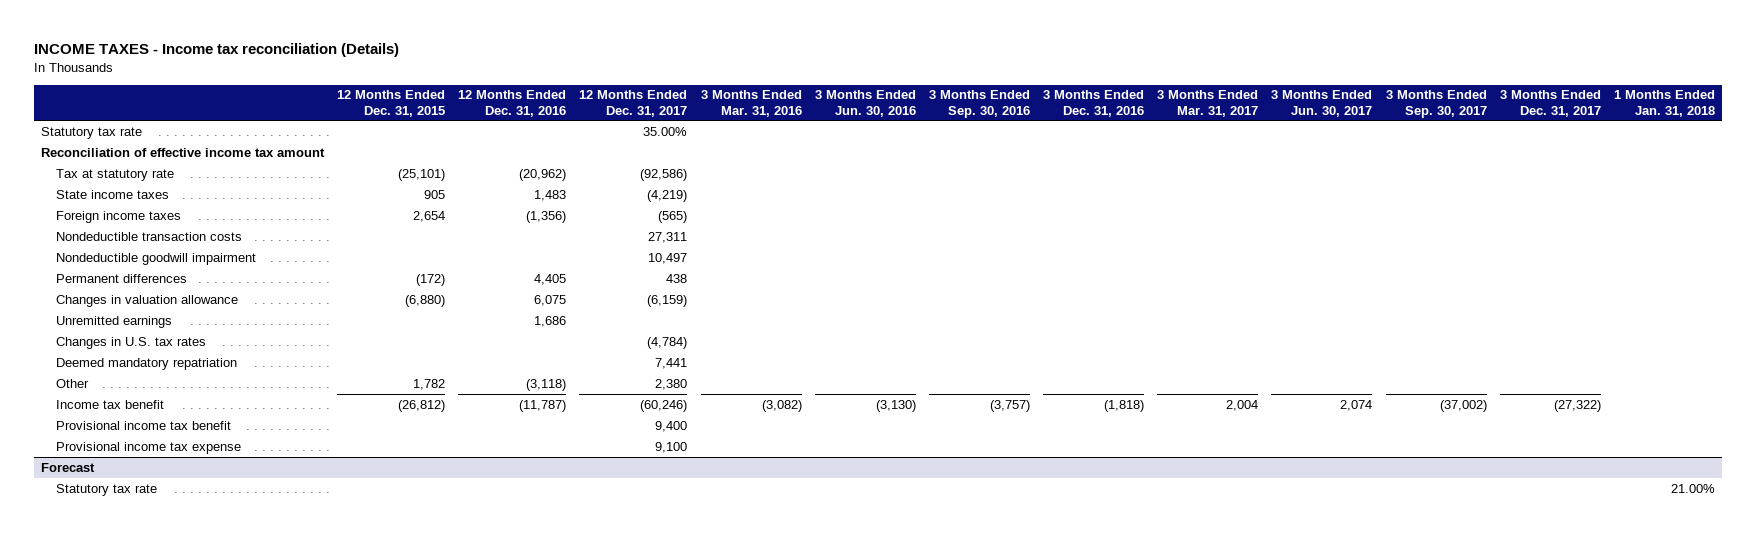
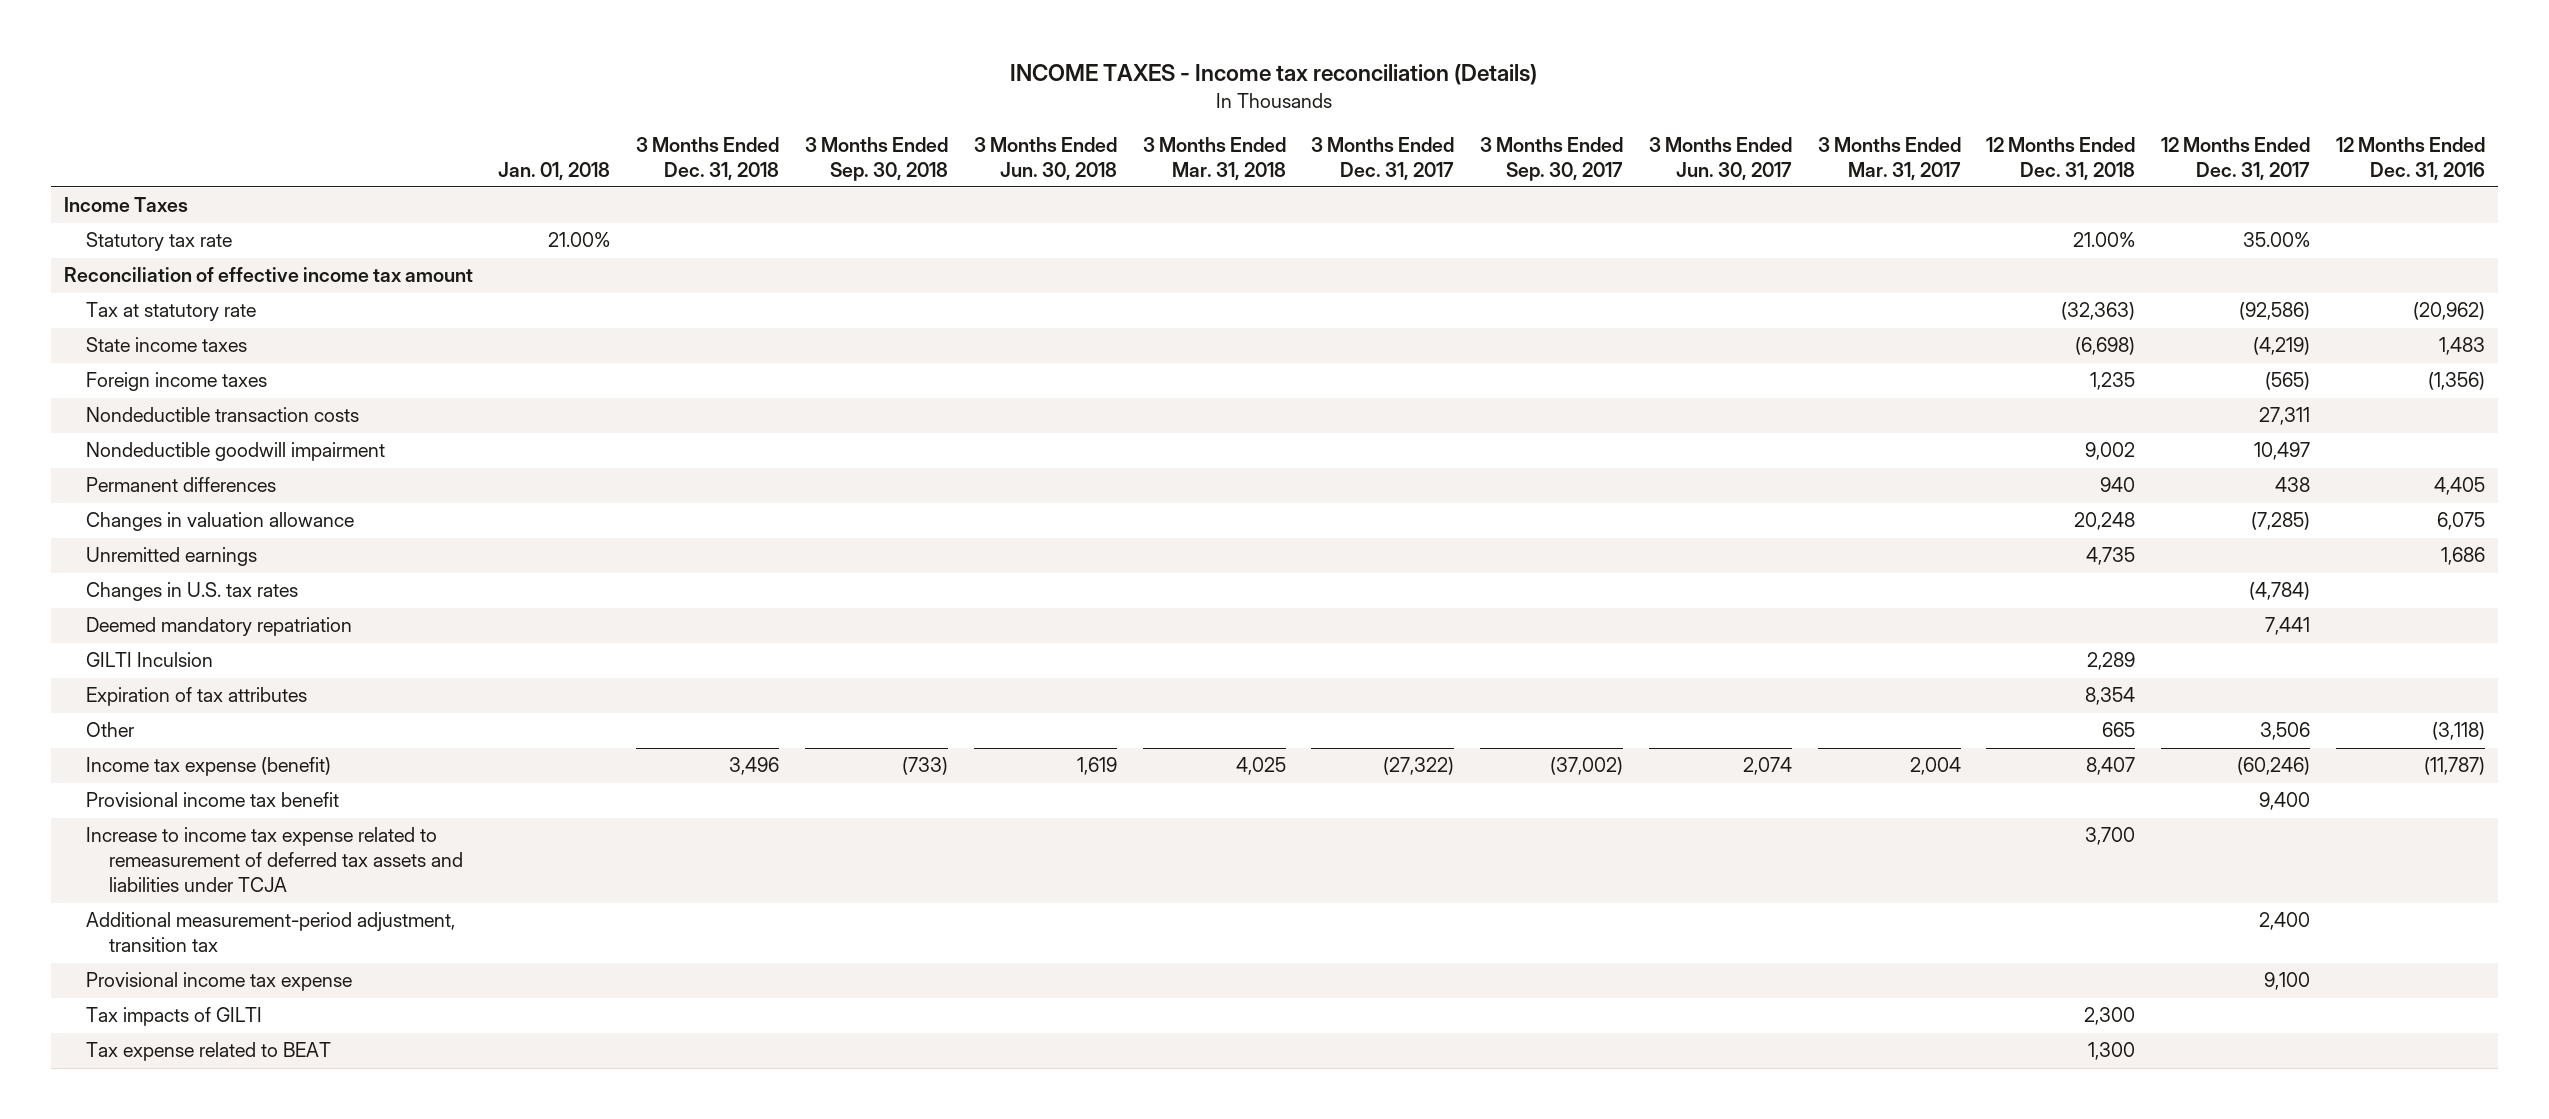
- | 12 Months Ended Dec. 31, 2015 | 12 Months Ended Dec. 31, 2016 | 12 Months Ended Dec. 31, 2017 | 3 Months Ended Mar. 31, 2016 | 3 Months Ended Jun. 30, 2016 | 3 Months Ended Sep. 30, 2016 | 3 Months Ended Dec. 31, 2016 | 3 Months Ended Mar. 31, 2017 | 3 Months Ended Jun. 30, 2017 | 3 Months Ended Sep. 30, 2017 | 3 Months Ended Dec. 31, 2017 | 1 Months Ended Jan. 31, 2018
+ | Jan. 01, 2018 | 3 Months Ended Dec. 31, 2018 | 3 Months Ended Sep. 30, 2018 | 3 Months Ended Jun. 30, 2018 | 3 Months Ended Mar. 31, 2018 | 3 Months Ended Dec. 31, 2017 | 3 Months Ended Sep. 30, 2017 | 3 Months Ended Jun. 30, 2017 | 3 Months Ended Mar. 31, 2017 | 12 Months Ended Dec. 31, 2018 | 12 Months Ended Dec. 31, 2017 | 12 Months Ended Dec. 31, 2016
+ Income Taxes
- Changes in valuation allowance | (6,880) | 6,075 | (6,159) | | | | | | | | |
+ Changes in valuation allowance | | | | | | | | | | 20,248 | (7,285) | 6,075
- Other | 1,782 | (3,118) | 2,380 | | | | | | | | |
- Income tax benefit | (26,812) | (11,787) | (60,246) | (3,082) | (3,130) | (3,757) | (1,818) | 2,004 | 2,074 | (37,002) | (27,322) |
+ GILTI Inculsion | | | | | | | | | | 2,289 | |
+ Expiration of tax attributes | | | | | | | | | | 8,354 | |
+ Other | | | | | | | | | | 665 | 3,506 | (3,118)
+ Income tax expense (benefit) | | 3,496 | (733) | 1,619 | 4,025 | (27,322) | (37,002) | 2,074 | 2,004 | 8,407 | (60,246) | (11,787)
+ Increase to income tax expense related to remeasurement of deferred tax assets and liabilities under TCJA | | | | | | | | | | 3,700 | |
+ Additional measurement-period adjustment, transition tax | | | | | | | | | | | 2,400 |
- Forecast
- Statutory tax rate | | | | | | | | | | | | 21.00%
+ Tax impacts of GILTI | | | | | | | | | | 2,300 | |
+ Tax expense related to BEAT | | | | | | | | | | 1,300 | |

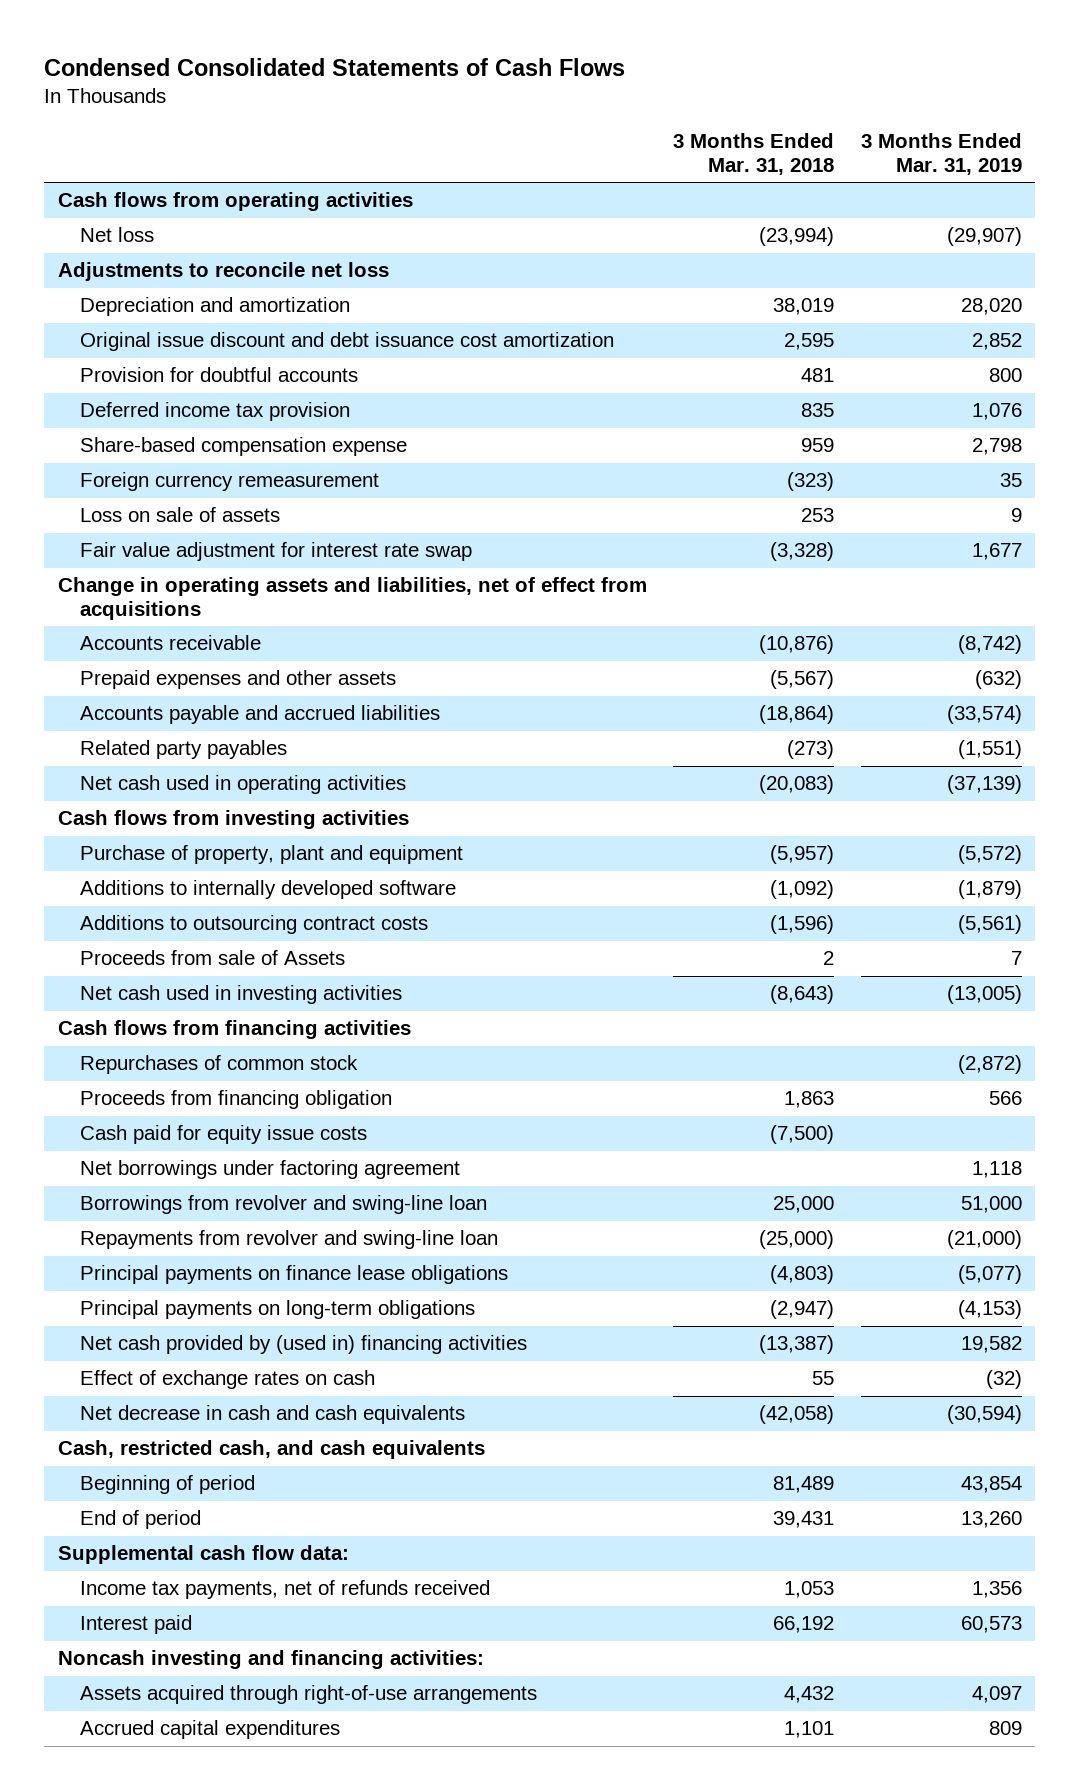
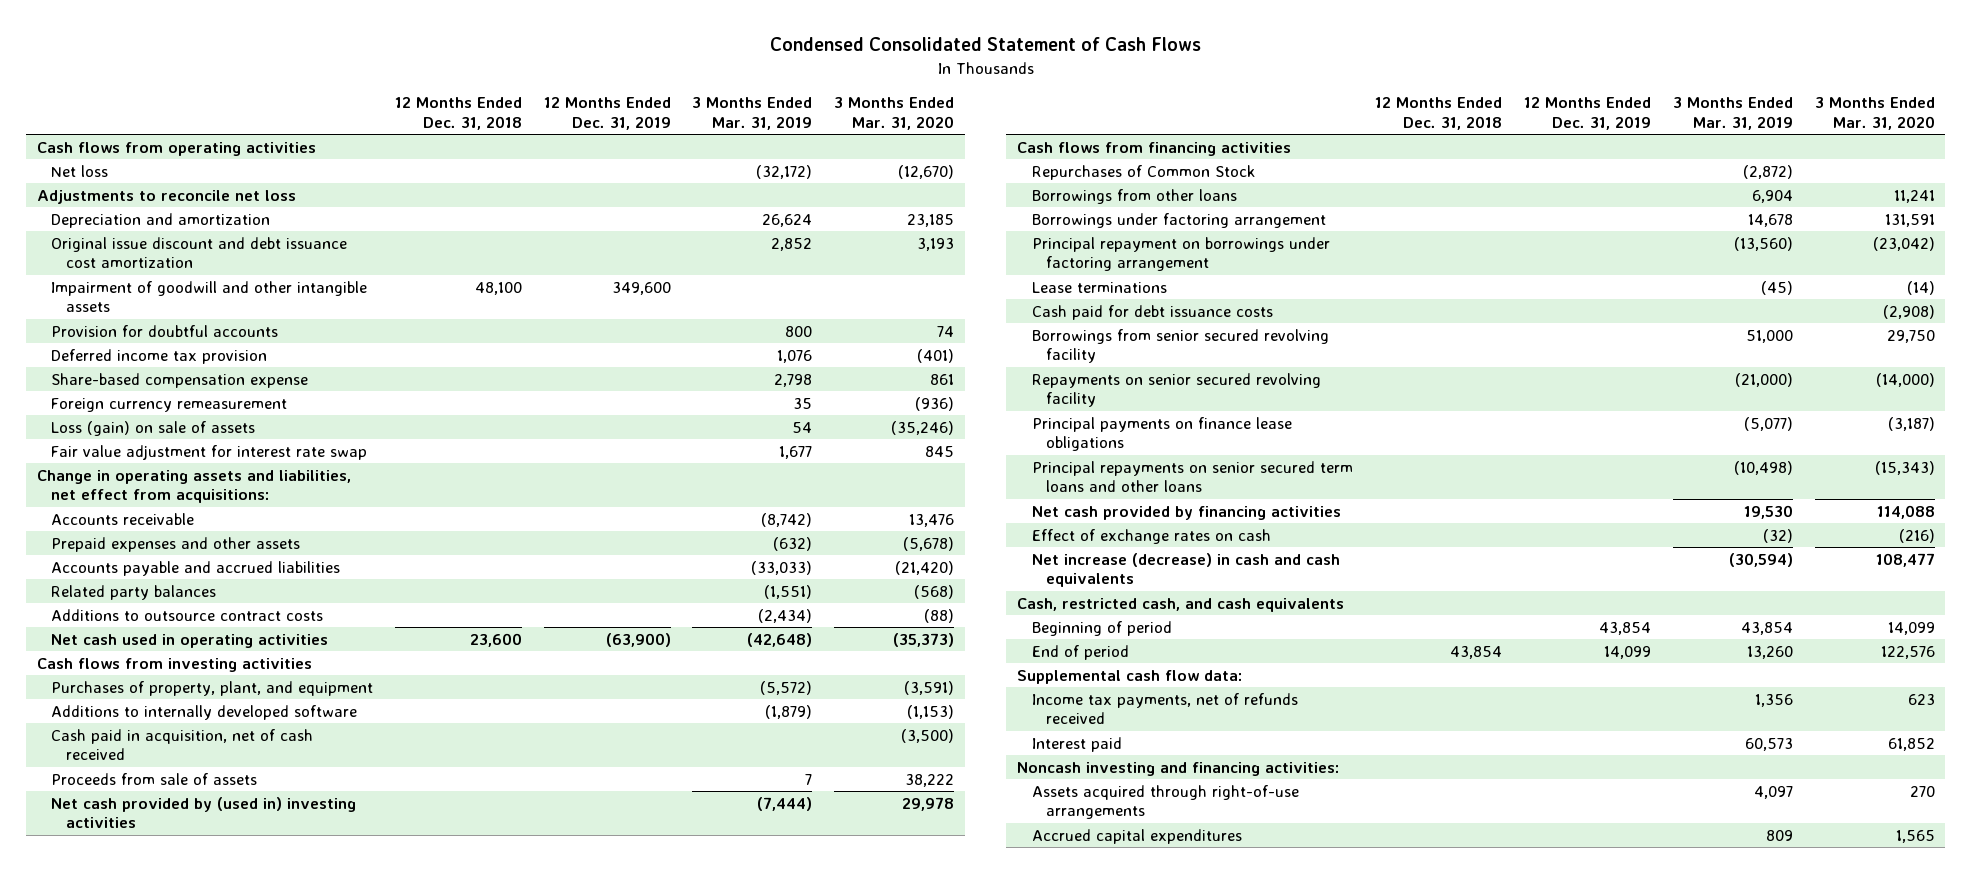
- Condensed Consolidated Statements of Cash Flows
+ Condensed Consolidated Statement of Cash Flows
- | 3 Months Ended Mar. 31, 2018 | 3 Months Ended Mar. 31, 2019
+ | 12 Months Ended Dec. 31, 2018 | 12 Months Ended Dec. 31, 2019 | 3 Months Ended Mar. 31, 2019 | 3 Months Ended Mar. 31, 2020
- Net loss | (23,994) | (29,907)
+ Net loss | | | (32,172) | (12,670)
- Depreciation and amortization | 38,019 | 28,020
+ Depreciation and amortization | | | 26,624 | 23,185
+ Impairment of goodwill and other intangible assets | 48,100 | 349,600 | |
- Loss on sale of assets | 253 | 9
+ Loss (gain) on sale of assets | | | 54 | (35,246)
- Change in operating assets and liabilities, net of effect from acquisitions
+ Change in operating assets and liabilities, net effect from acquisitions:
- Accounts payable and accrued liabilities | (18,864) | (33,574)
- Related party payables | (273) | (1,551)
- Net cash used in operating activities | (20,083) | (37,139)
+ Accounts payable and accrued liabilities | | | (33,033) | (21,420)
+ Related party balances | | | (1,551) | (568)
+ Additions to outsource contract costs | | | (2,434) | (88)
+ Net cash used in operating activities | 23,600 | (63,900) | (42,648) | (35,373)
- Purchase of property, plant and equipment | (5,957) | (5,572)
+ Purchases of property, plant, and equipment | | | (5,572) | (3,591)
- Additions to outsourcing contract costs | (1,596) | (5,561)
- Proceeds from sale of Assets | 2 | 7
- Net cash used in investing activities | (8,643) | (13,005)
+ Cash paid in acquisition, net of cash received | | | | (3,500)
+ Proceeds from sale of assets | | | 7 | 38,222
+ Net cash provided by (used in) investing activities | | | (7,444) | 29,978
- Repurchases of common stock | | (2,872)
- Proceeds from financing obligation | 1,863 | 566
- Cash paid for equity issue costs | (7,500) |
- Net borrowings under factoring agreement | | 1,118
- Borrowings from revolver and swing-line loan | 25,000 | 51,000
- Repayments from revolver and swing-line loan | (25,000) | (21,000)
+ Repurchases of Common Stock | | | (2,872) |
+ Borrowings from other loans | | | 6,904 | 11,241
+ Borrowings under factoring arrangement | | | 14,678 | 131,591
+ Principal repayment on borrowings under factoring arrangement | | | (13,560) | (23,042)
+ Lease terminations | | | (45) | (14)
+ Cash paid for debt issuance costs | | | | (2,908)
+ Borrowings from senior secured revolving facility | | | 51,000 | 29,750
+ Repayments on senior secured revolving facility | | | (21,000) | (14,000)
- Principal payments on long-term obligations | (2,947) | (4,153)
- Net cash provided by (used in) financing activities | (13,387) | 19,582
+ Principal repayments on senior secured term loans and other loans | | | (10,498) | (15,343)
+ Net cash provided by financing activities | | | 19,530 | 114,088
- Net decrease in cash and cash equivalents | (42,058) | (30,594)
+ Net increase (decrease) in cash and cash equivalents | | | (30,594) | 108,477

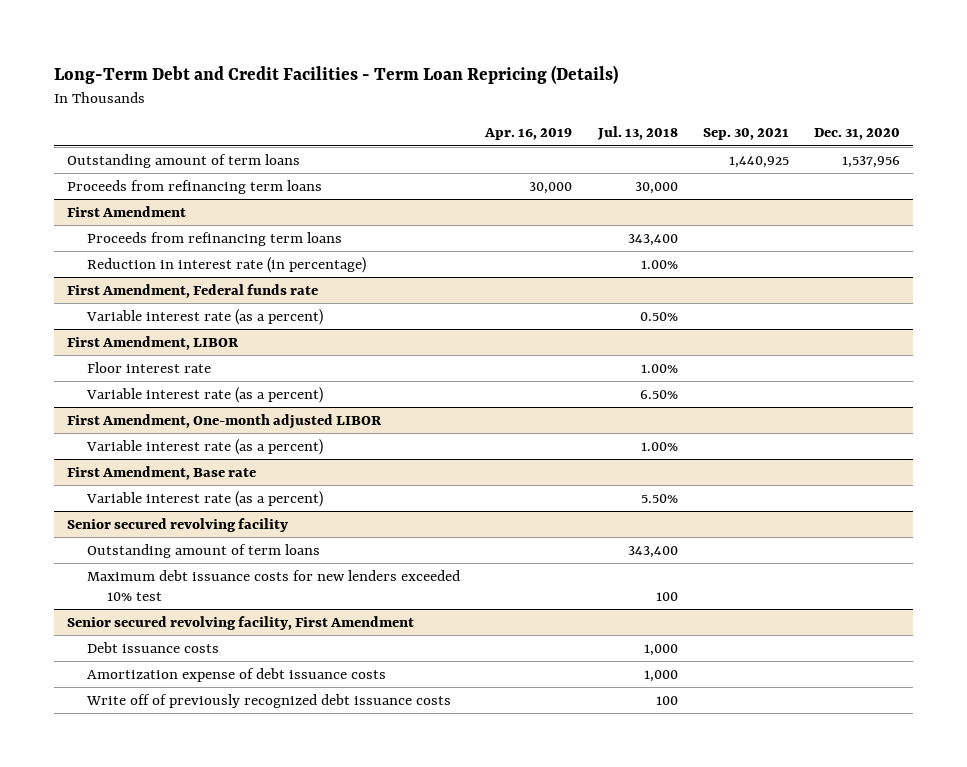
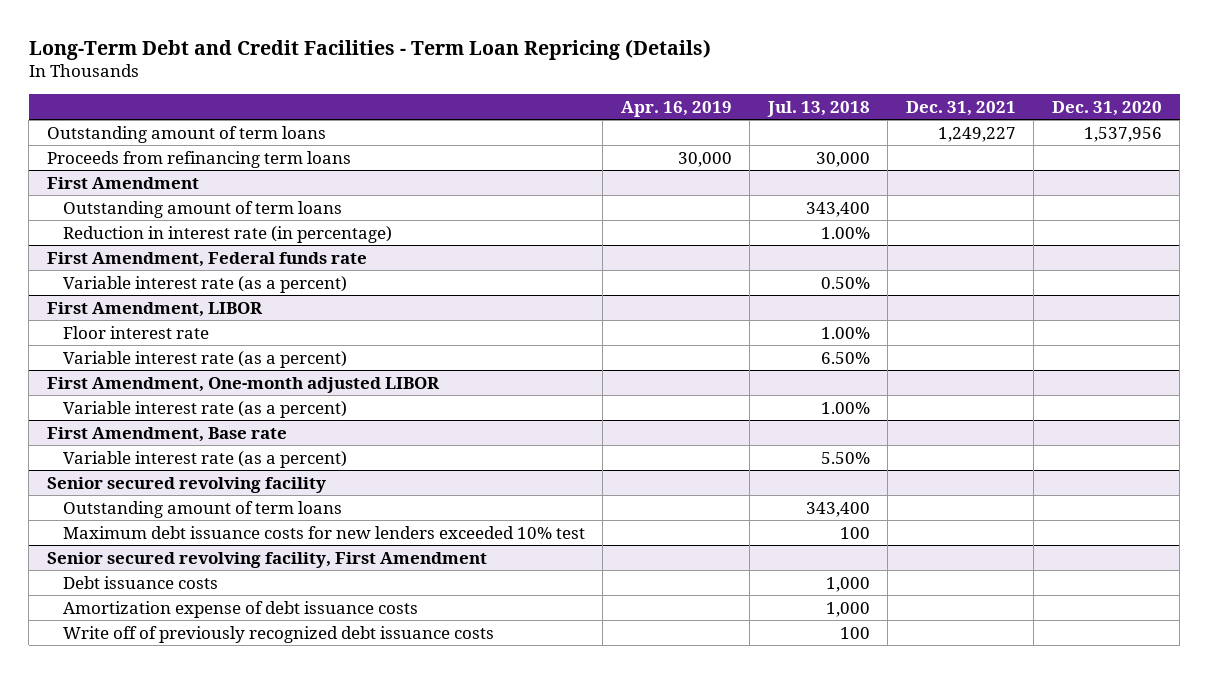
- | Apr. 16, 2019 | Jul. 13, 2018 | Sep. 30, 2021 | Dec. 31, 2020
+ | Apr. 16, 2019 | Jul. 13, 2018 | Dec. 31, 2021 | Dec. 31, 2020
@ First Amendment
- Proceeds from refinancing term loans | | 343,400 | |
+ Outstanding amount of term loans | | 343,400 | |

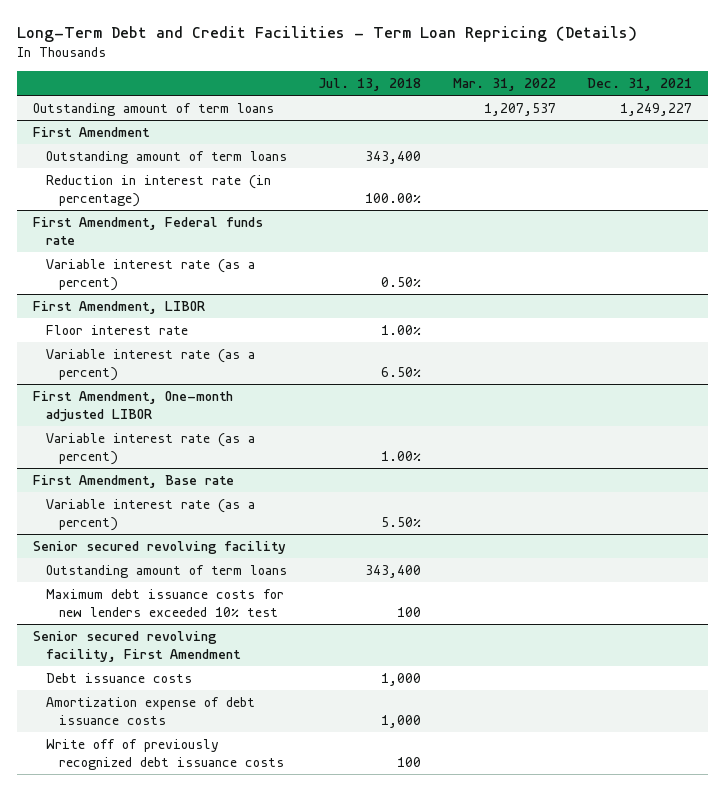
- | Apr. 16, 2019 | Jul. 13, 2018 | Dec. 31, 2021 | Dec. 31, 2020
+ | Jul. 13, 2018 | Mar. 31, 2022 | Dec. 31, 2021
- Proceeds from refinancing term loans | 30,000 | 30,000 | |
@ First Amendment
- Reduction in interest rate (in percentage) | | 1.00% | |
+ Reduction in interest rate (in percentage) | 100.00% | |

